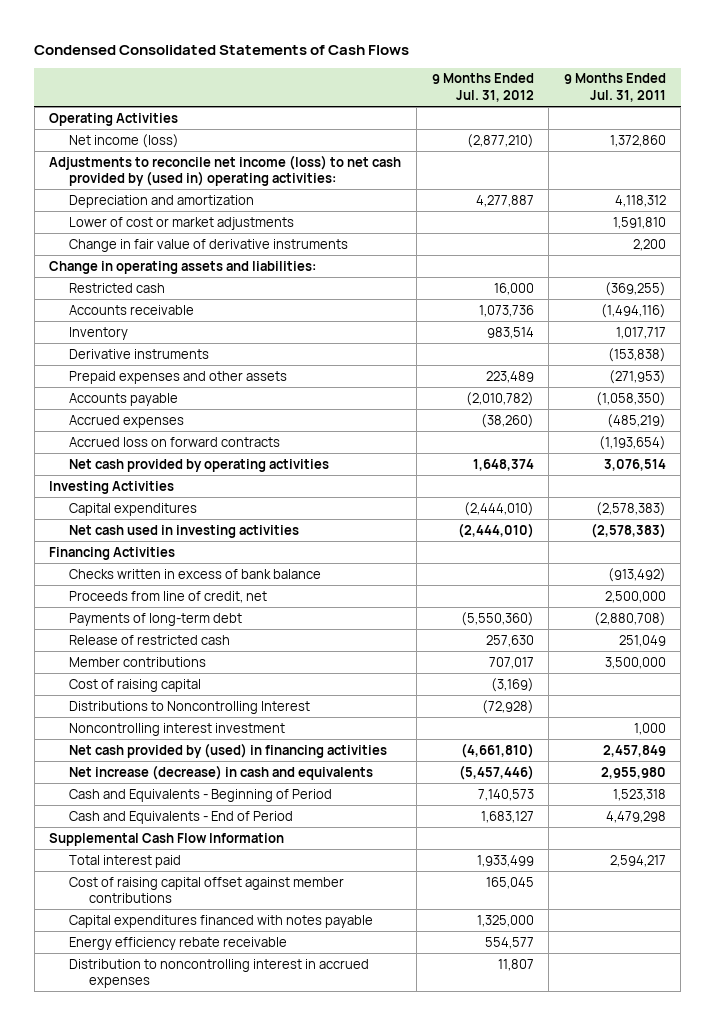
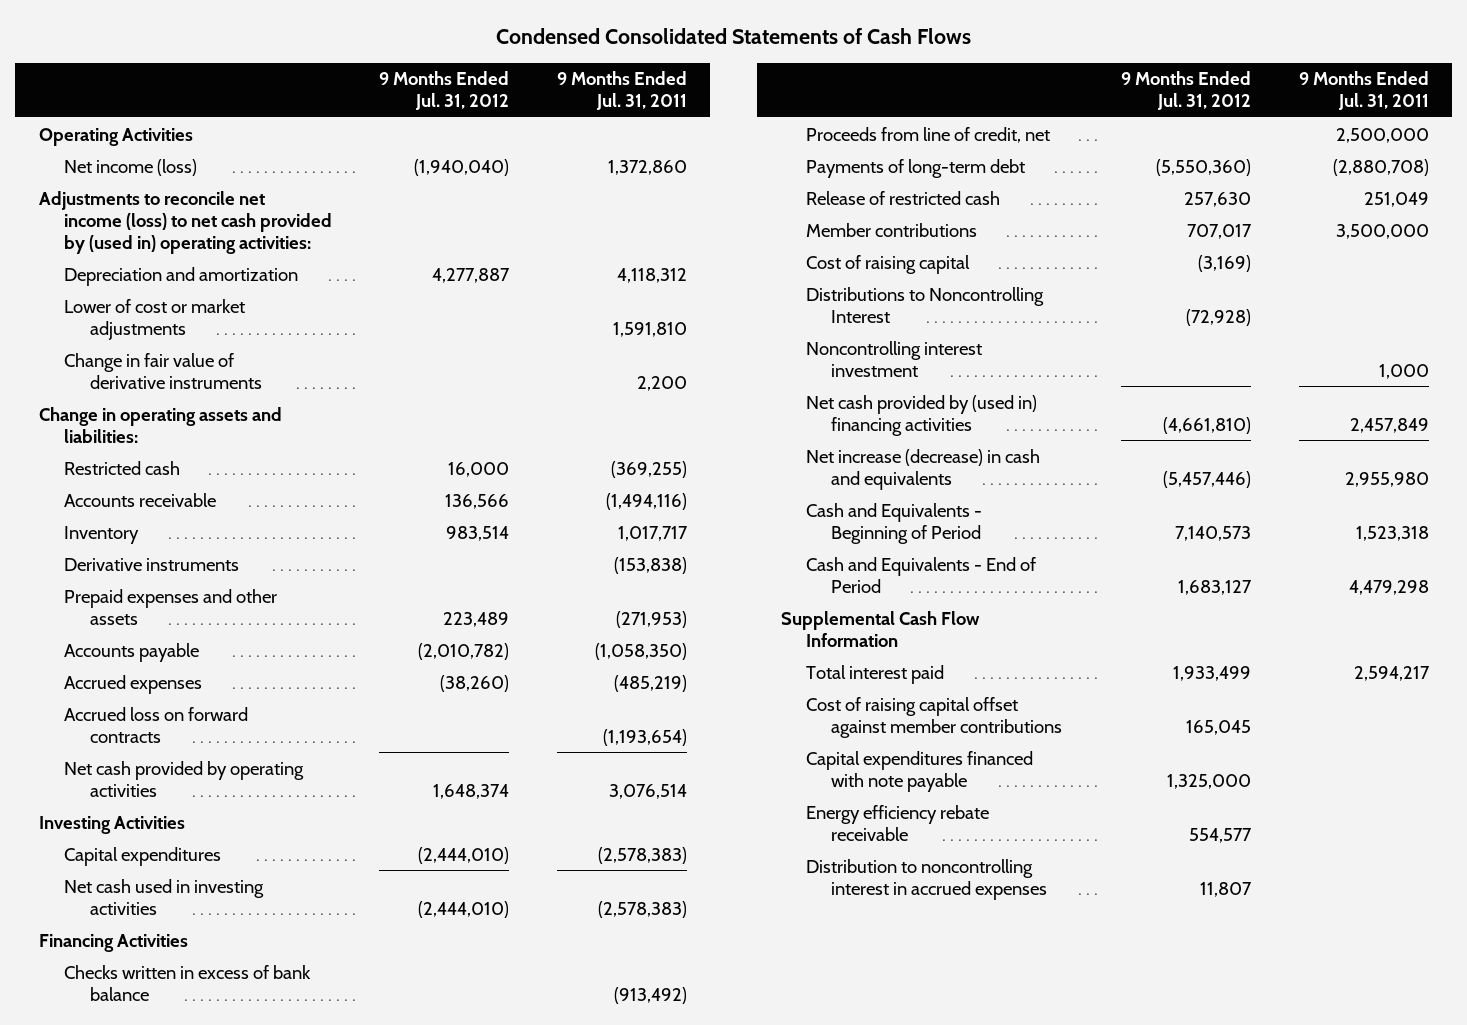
- Net income (loss) | (2,877,210) | 1,372,860
+ Net income (loss) | (1,940,040) | 1,372,860
- Accounts receivable | 1,073,736 | (1,494,116)
+ Accounts receivable | 136,566 | (1,494,116)
- Net cash provided by (used) in financing activities | (4,661,810) | 2,457,849
+ Net cash provided by (used in) financing activities | (4,661,810) | 2,457,849
- Capital expenditures financed with notes payable | 1,325,000 |
+ Capital expenditures financed with note payable | 1,325,000 |

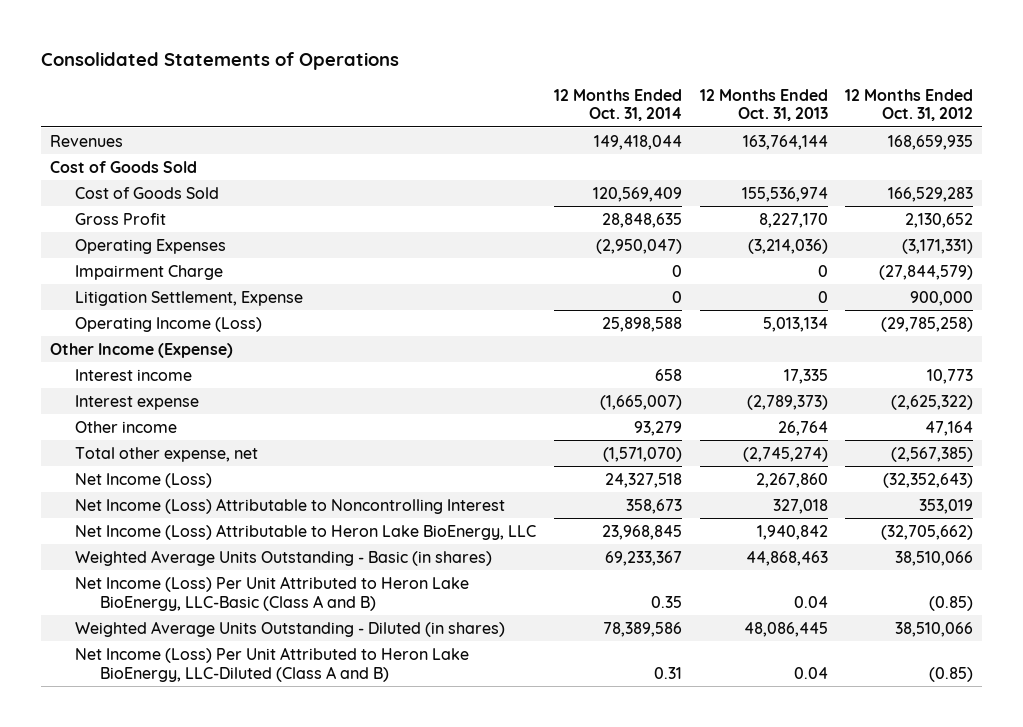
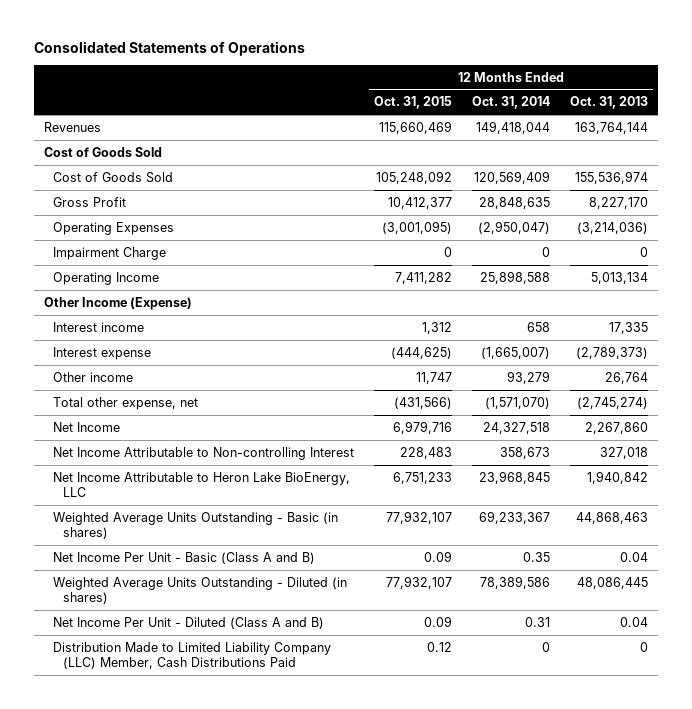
- | 12 Months Ended Oct. 31, 2014 | 12 Months Ended Oct. 31, 2013 | 12 Months Ended Oct. 31, 2012
+ | 12 Months Ended Oct. 31, 2015 | 12 Months Ended Oct. 31, 2014 | 12 Months Ended Oct. 31, 2013
- Litigation Settlement, Expense | 0 | 0 | 900,000
- Operating Income (Loss) | 25,898,588 | 5,013,134 | (29,785,258)
+ Operating Income | 7,411,282 | 25,898,588 | 5,013,134
- Net Income (Loss) | 24,327,518 | 2,267,860 | (32,352,643)
- Net Income (Loss) Attributable to Noncontrolling Interest | 358,673 | 327,018 | 353,019
- Net Income (Loss) Attributable to Heron Lake BioEnergy, LLC | 23,968,845 | 1,940,842 | (32,705,662)
+ Net Income | 6,979,716 | 24,327,518 | 2,267,860
+ Net Income Attributable to Non-controlling Interest | 228,483 | 358,673 | 327,018
+ Net Income Attributable to Heron Lake BioEnergy, LLC | 6,751,233 | 23,968,845 | 1,940,842
- Net Income (Loss) Per Unit Attributed to Heron Lake BioEnergy, LLC-Basic (Class A and B) | 0.35 | 0.04 | (0.85)
+ Net Income Per Unit - Basic (Class A and B) | 0.09 | 0.35 | 0.04
- Net Income (Loss) Per Unit Attributed to Heron Lake BioEnergy, LLC-Diluted (Class A and B) | 0.31 | 0.04 | (0.85)
+ Net Income Per Unit - Diluted (Class A and B) | 0.09 | 0.31 | 0.04
+ Distribution Made to Limited Liability Company (LLC) Member, Cash Distributions Paid | 0.12 | 0 | 0

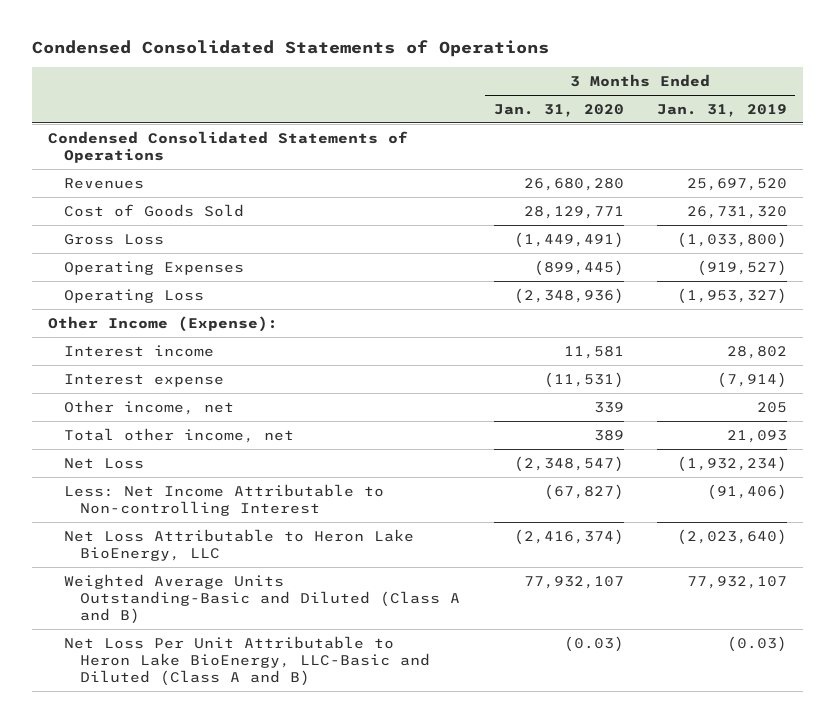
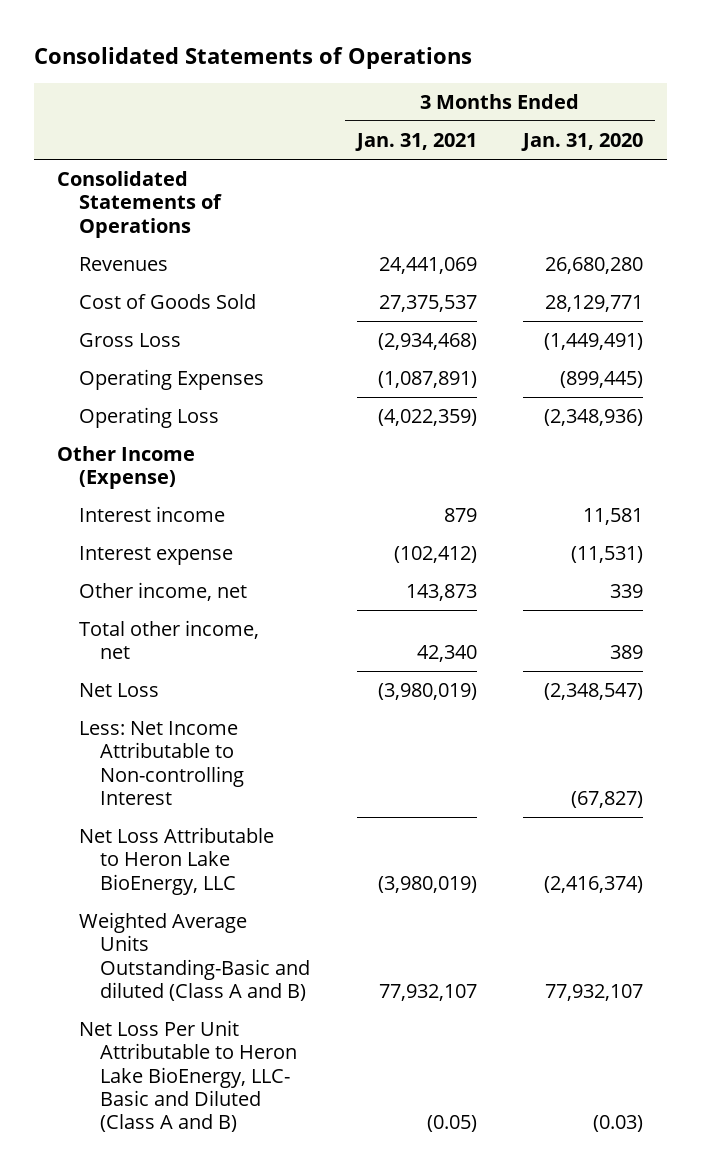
- Condensed Consolidated Statements of Operations
+ Consolidated Statements of Operations
- | 3 Months Ended Jan. 31, 2020 | 3 Months Ended Jan. 31, 2019
+ | 3 Months Ended Jan. 31, 2021 | 3 Months Ended Jan. 31, 2020
- Condensed Consolidated Statements of Operations
+ Consolidated Statements of Operations
- Other Income (Expense):
+ Other Income (Expense)
- Weighted Average Units Outstanding-Basic and Diluted (Class A and B) | 77,932,107 | 77,932,107
- Net Loss Per Unit Attributable to Heron Lake BioEnergy, LLC-Basic and Diluted (Class A and B) | (0.03) | (0.03)
+ Weighted Average Units Outstanding-Basic and diluted (Class A and B) | 77,932,107 | 77,932,107
+ Net Loss Per Unit Attributable to Heron Lake BioEnergy, LLC- Basic and Diluted (Class A and B) | (0.05) | (0.03)

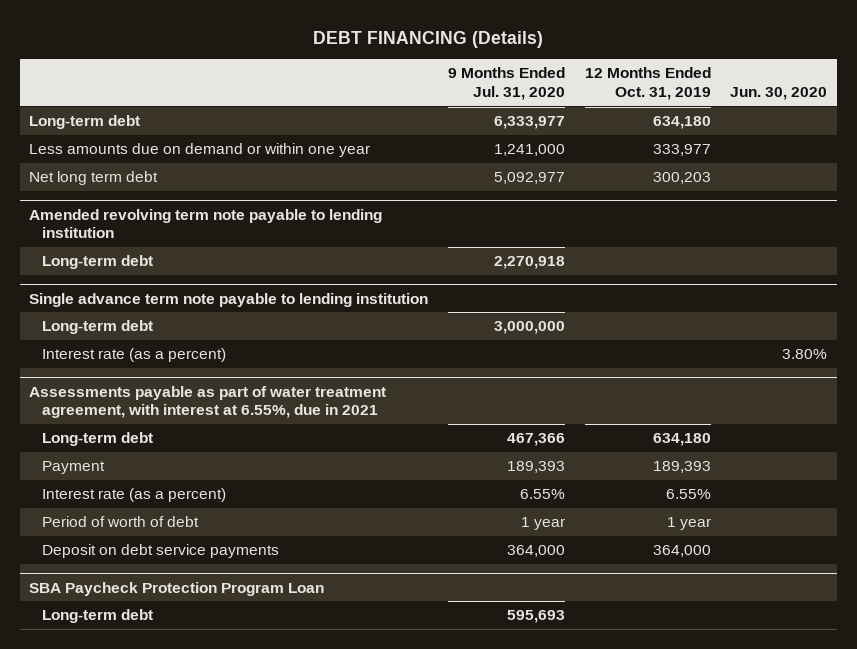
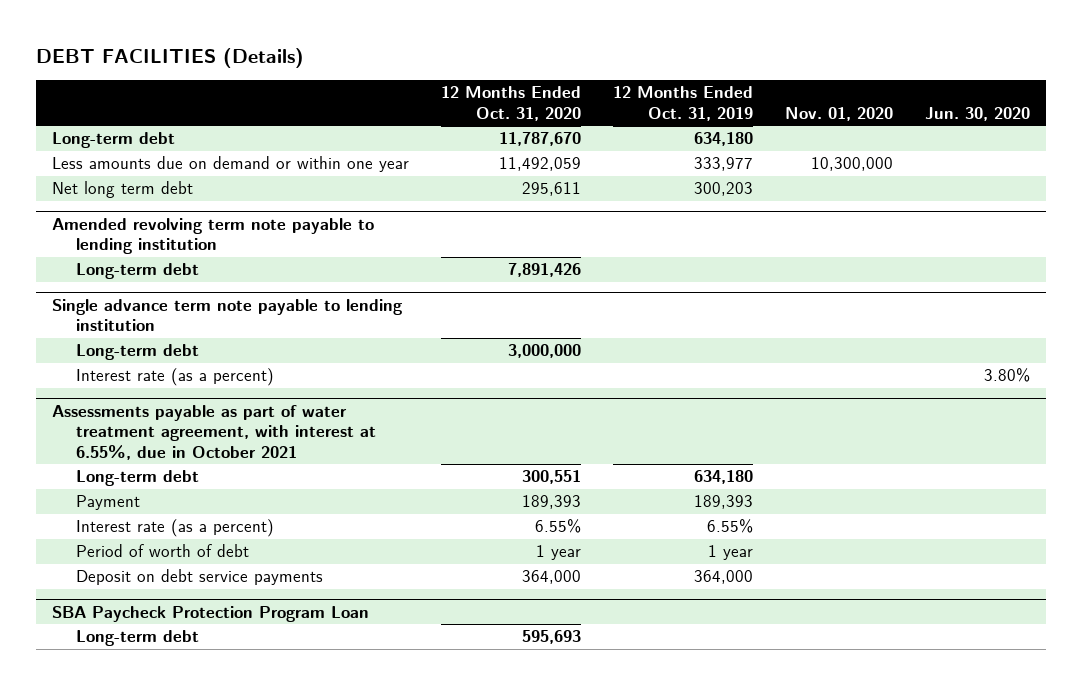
- DEBT FINANCING (Details)
+ DEBT FACILITIES (Details)
- | 9 Months Ended Jul. 31, 2020 | 12 Months Ended Oct. 31, 2019 | Jun. 30, 2020
+ | 12 Months Ended Oct. 31, 2020 | 12 Months Ended Oct. 31, 2019 | Nov. 01, 2020 | Jun. 30, 2020
- Assessments payable as part of water treatment agreement, with interest at 6.55%, due in 2021
+ Assessments payable as part of water treatment agreement, with interest at 6.55%, due in October 2021

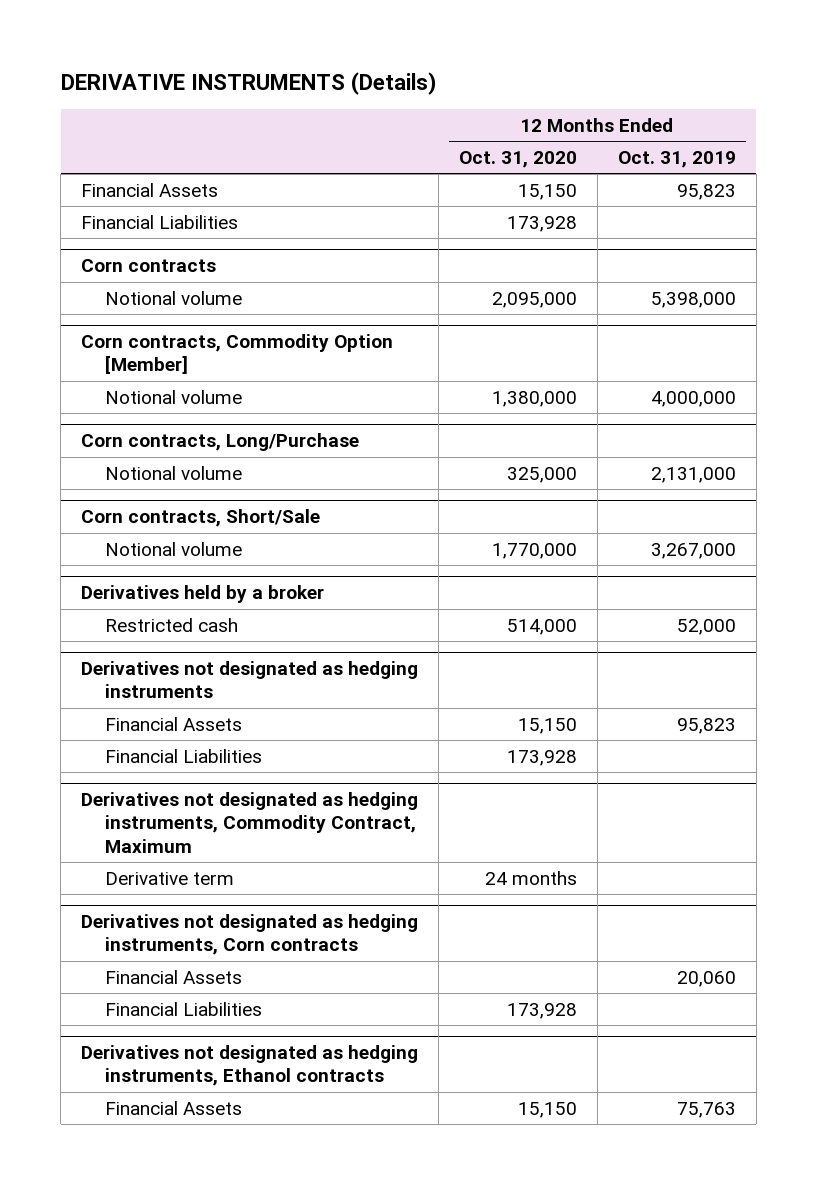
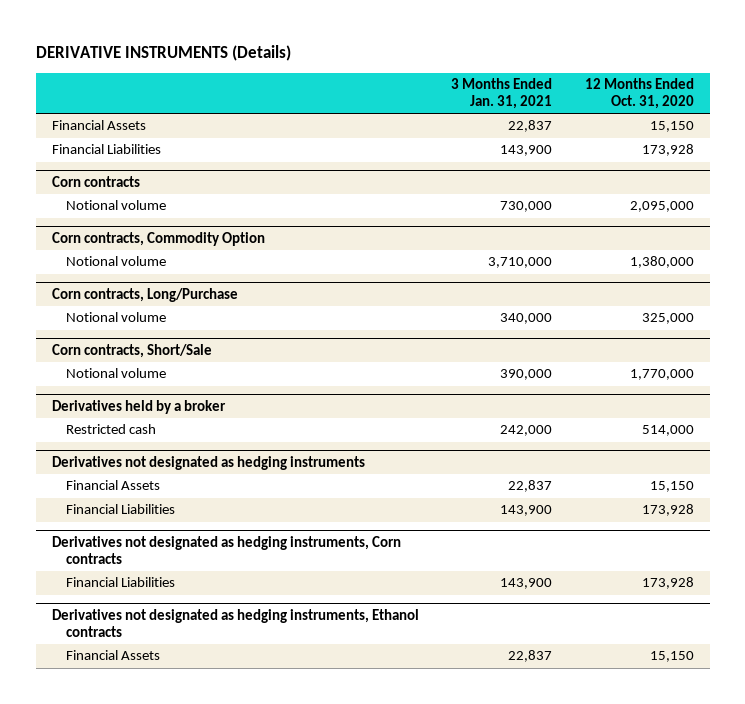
- | 12 Months Ended Oct. 31, 2020 | 12 Months Ended Oct. 31, 2019
+ | 3 Months Ended Jan. 31, 2021 | 12 Months Ended Oct. 31, 2020
- Corn contracts, Commodity Option [Member]
+ Corn contracts, Commodity Option
- Derivatives not designated as hedging instruments, Commodity Contract, Maximum
- Derivative term | 24 months |
@ Derivatives not designated as hedging instruments, Corn contracts
- Financial Assets | | 20,060

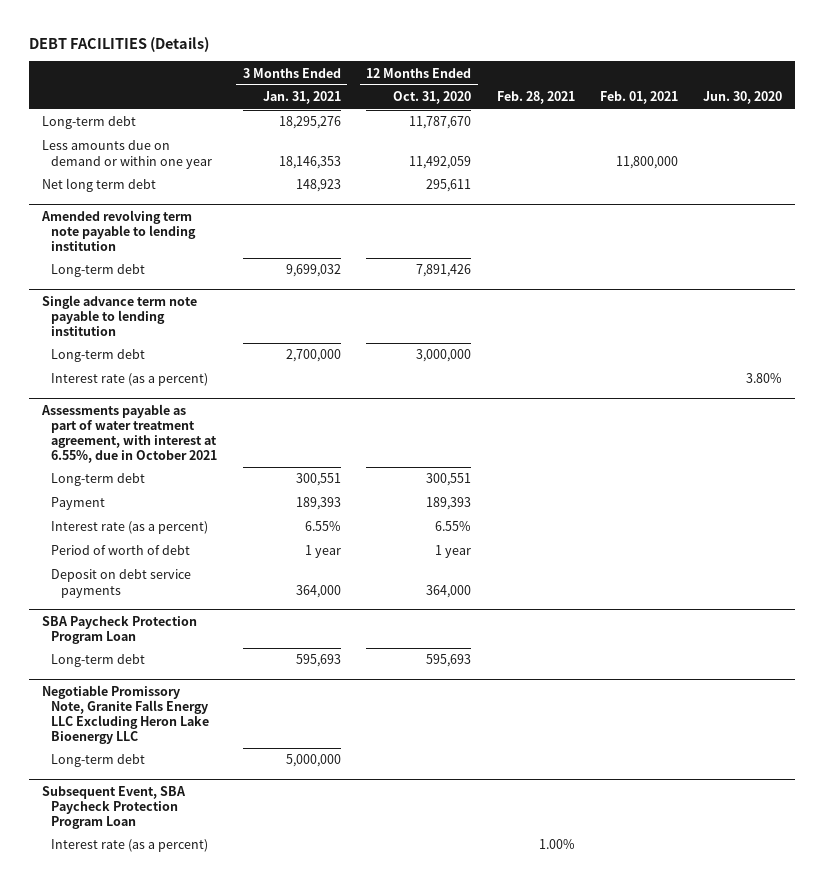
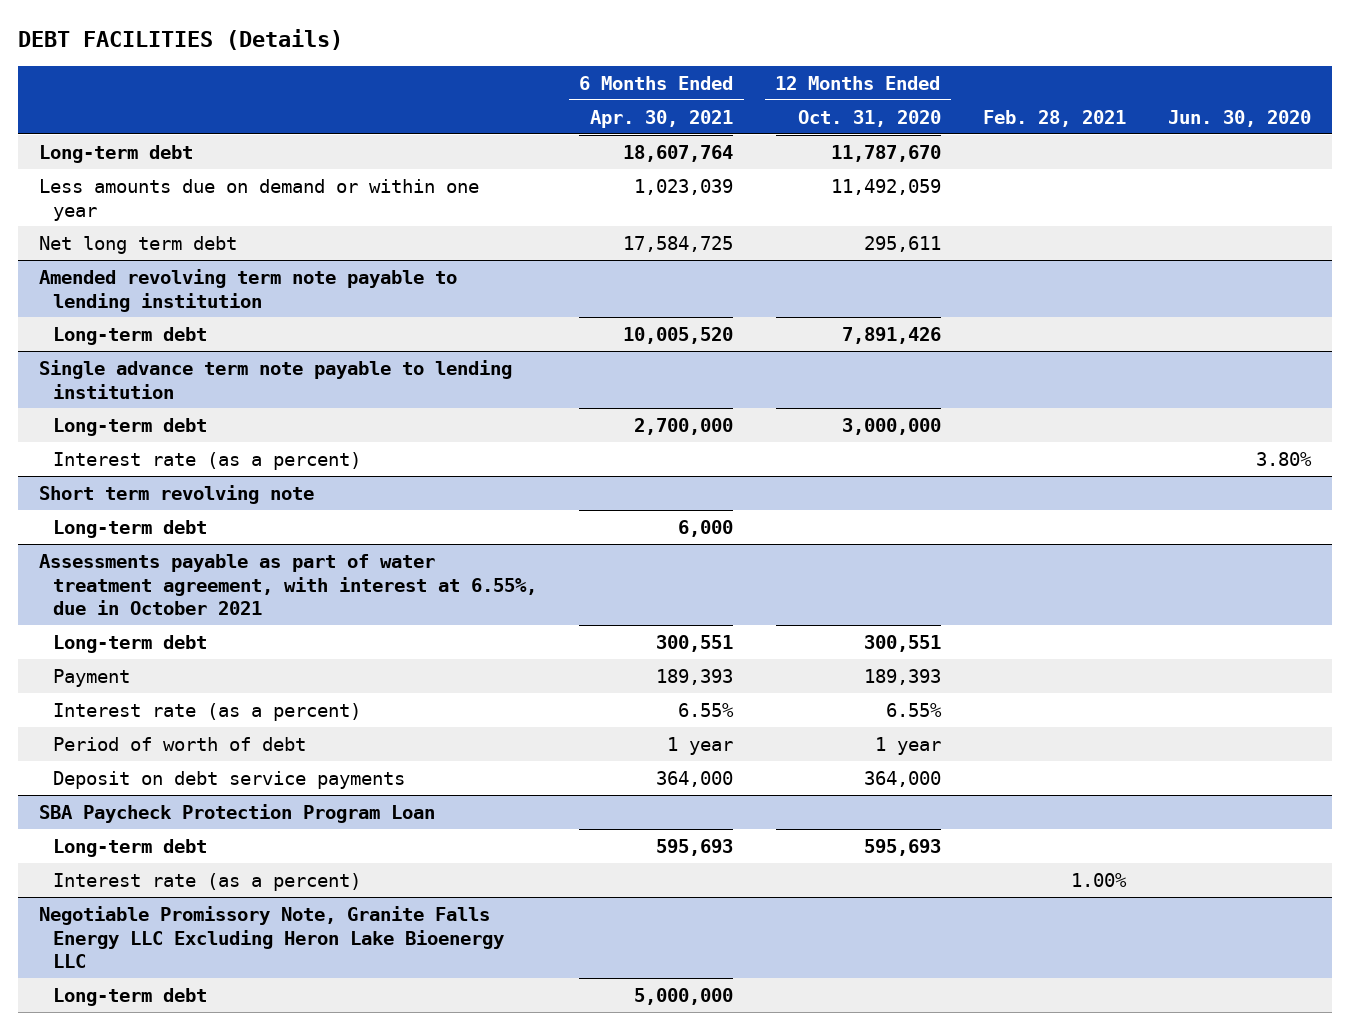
- | 3 Months Ended Jan. 31, 2021 | 12 Months Ended Oct. 31, 2020 | Feb. 28, 2021 | Feb. 01, 2021 | Jun. 30, 2020
+ | 6 Months Ended Apr. 30, 2021 | 12 Months Ended Oct. 31, 2020 | Feb. 28, 2021 | Jun. 30, 2020
+ Short term revolving note
+ Long-term debt | 6,000 | | |
@ SBA Paycheck Protection Program Loan
+ Interest rate (as a percent) | | | 1.00% |
- Subsequent Event, SBA Paycheck Protection Program Loan
- Interest rate (as a percent) | | | 1.00% | |

